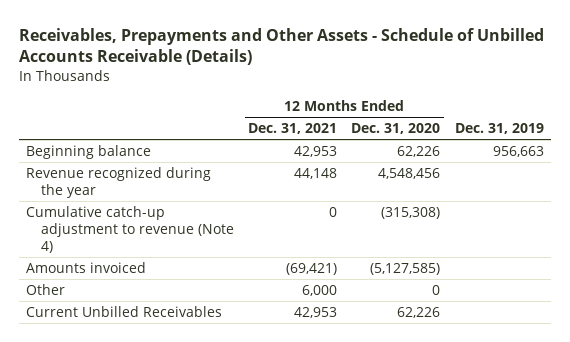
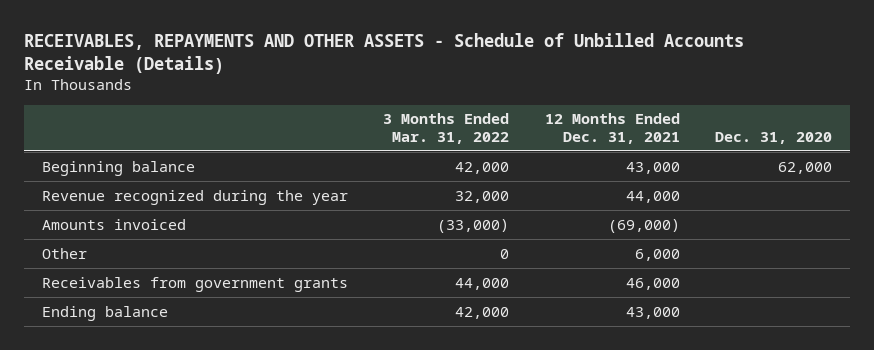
- Receivables, Prepayments and Other Assets - Schedule of Unbilled Accounts Receivable (Details)
+ RECEIVABLES, REPAYMENTS AND OTHER ASSETS - Schedule of Unbilled Accounts Receivable (Details)
- | 12 Months Ended Dec. 31, 2021 | 12 Months Ended Dec. 31, 2020 | Dec. 31, 2019
+ | 3 Months Ended Mar. 31, 2022 | 12 Months Ended Dec. 31, 2021 | Dec. 31, 2020
- Beginning balance | 42,953 | 62,226 | 956,663
- Revenue recognized during the year | 44,148 | 4,548,456 |
- Cumulative catch-up adjustment to revenue (Note 4) | 0 | (315,308) |
- Amounts invoiced | (69,421) | (5,127,585) |
+ Beginning balance | 42,000 | 43,000 | 62,000
+ Revenue recognized during the year | 32,000 | 44,000 |
+ Amounts invoiced | (33,000) | (69,000) |
- Current Unbilled Receivables | 42,953 | 62,226 |
+ Receivables from government grants | 44,000 | 46,000 |
+ Ending balance | 42,000 | 43,000 |

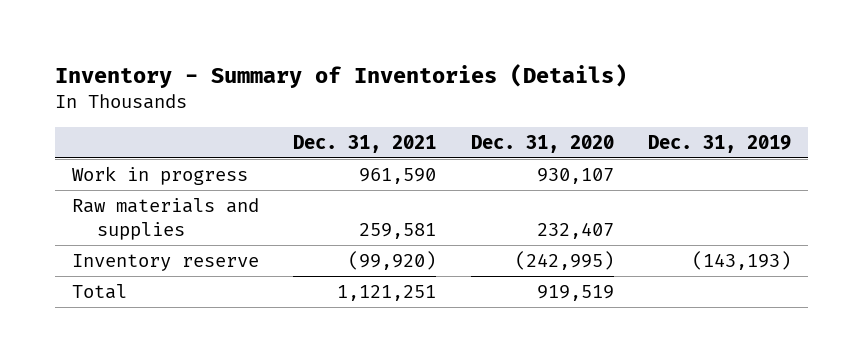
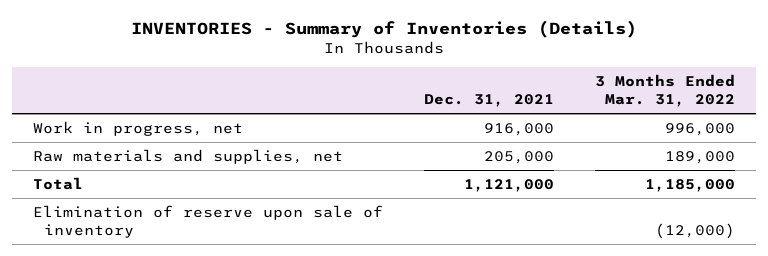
- Inventory - Summary of Inventories (Details)
+ INVENTORIES - Summary of Inventories (Details)
- | Dec. 31, 2021 | Dec. 31, 2020 | Dec. 31, 2019
+ | Dec. 31, 2021 | 3 Months Ended Mar. 31, 2022
- Work in progress | 961,590 | 930,107 |
- Raw materials and supplies | 259,581 | 232,407 |
- Inventory reserve | (99,920) | (242,995) | (143,193)
- Total | 1,121,251 | 919,519 |
+ Work in progress, net | 916,000 | 996,000
+ Raw materials and supplies, net | 205,000 | 189,000
+ Total | 1,121,000 | 1,185,000
+ Elimination of reserve upon sale of inventory | | (12,000)

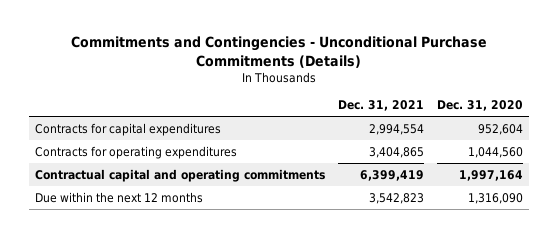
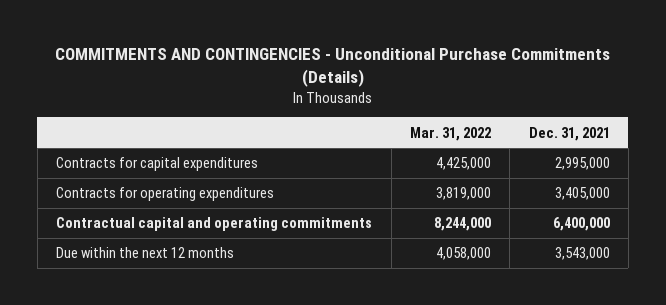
- Commitments and Contingencies - Unconditional Purchase Commitments (Details)
+ COMMITMENTS AND CONTINGENCIES - Unconditional Purchase Commitments (Details)
- | Dec. 31, 2021 | Dec. 31, 2020
+ | Mar. 31, 2022 | Dec. 31, 2021
- Contracts for capital expenditures | 2,994,554 | 952,604
- Contracts for operating expenditures | 3,404,865 | 1,044,560
- Contractual capital and operating commitments | 6,399,419 | 1,997,164
- Due within the next 12 months | 3,542,823 | 1,316,090
+ Contracts for capital expenditures | 4,425,000 | 2,995,000
+ Contracts for operating expenditures | 3,819,000 | 3,405,000
+ Contractual capital and operating commitments | 8,244,000 | 6,400,000
+ Due within the next 12 months | 4,058,000 | 3,543,000

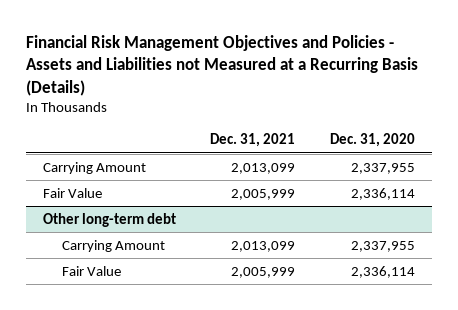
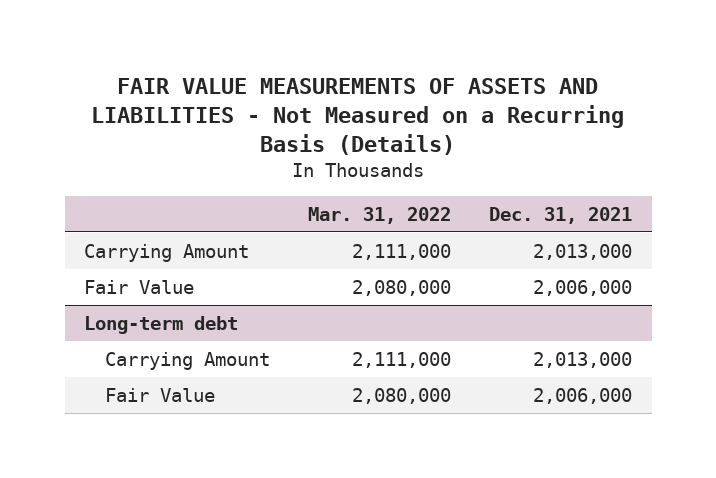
- Financial Risk Management Objectives and Policies - Assets and Liabilities not Measured at a Recurring Basis (Details)
+ FAIR VALUE MEASUREMENTS OF ASSETS AND LIABILITIES - Not Measured on a Recurring Basis (Details)
- | Dec. 31, 2021 | Dec. 31, 2020
+ | Mar. 31, 2022 | Dec. 31, 2021
- Carrying Amount | 2,013,099 | 2,337,955
- Fair Value | 2,005,999 | 2,336,114
- Other long-term debt
- Carrying Amount | 2,013,099 | 2,337,955
- Fair Value | 2,005,999 | 2,336,114
+ Carrying Amount | 2,111,000 | 2,013,000
+ Fair Value | 2,080,000 | 2,006,000
+ Long-term debt
+ Carrying Amount | 2,111,000 | 2,013,000
+ Fair Value | 2,080,000 | 2,006,000

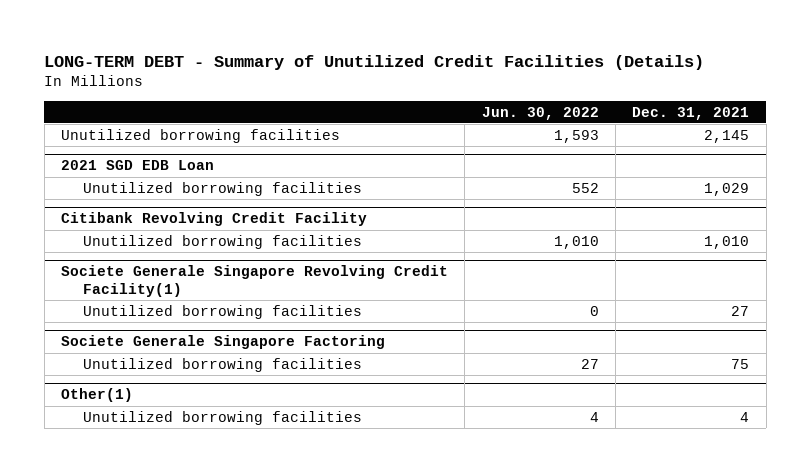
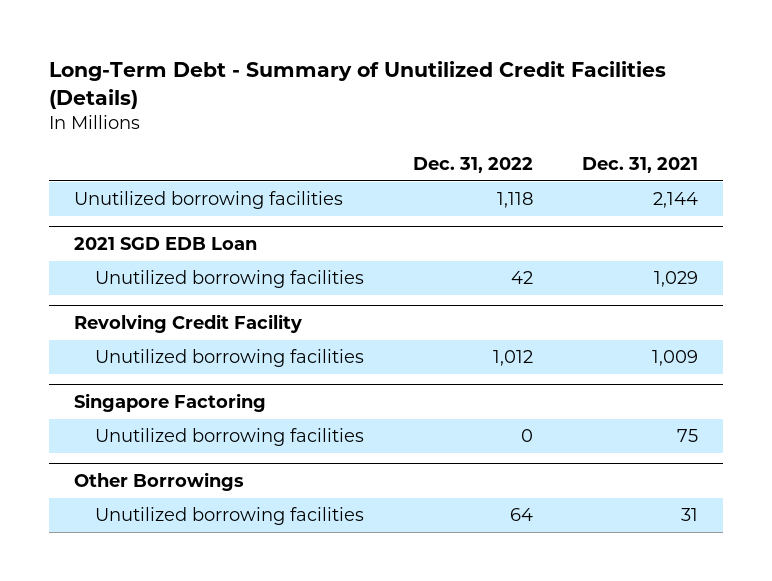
- LONG-TERM DEBT - Summary of Unutilized Credit Facilities (Details)
+ Long-Term Debt - Summary of Unutilized Credit Facilities (Details)
- | Jun. 30, 2022 | Dec. 31, 2021
+ | Dec. 31, 2022 | Dec. 31, 2021
- Unutilized borrowing facilities | 1,593 | 2,145
+ Unutilized borrowing facilities | 1,118 | 2,144
- Citibank Revolving Credit Facility
- Unutilized borrowing facilities | 1,010 | 1,010
- Societe Generale Singapore Revolving Credit Facility(1)
- Unutilized borrowing facilities | 0 | 27
- Societe Generale Singapore Factoring
+ Revolving Credit Facility
+ Unutilized borrowing facilities | 1,012 | 1,009
+ Singapore Factoring
- Other(1)
- Unutilized borrowing facilities | 4 | 4
+ Other Borrowings
+ Unutilized borrowing facilities | 64 | 31

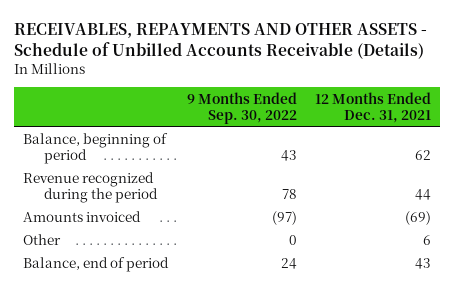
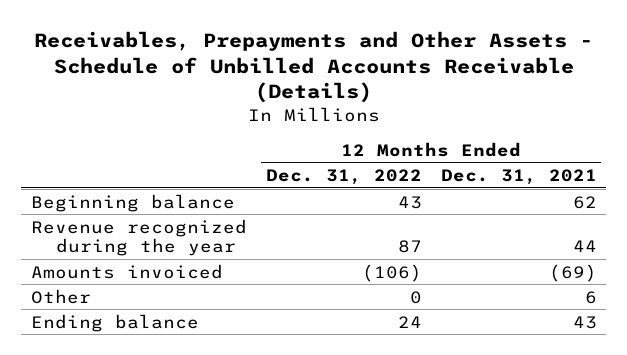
- RECEIVABLES, REPAYMENTS AND OTHER ASSETS - Schedule of Unbilled Accounts Receivable (Details)
+ Receivables, Prepayments and Other Assets - Schedule of Unbilled Accounts Receivable (Details)
- | 9 Months Ended Sep. 30, 2022 | 12 Months Ended Dec. 31, 2021
+ | 12 Months Ended Dec. 31, 2022 | 12 Months Ended Dec. 31, 2021
- Balance, beginning of period | 43 | 62
- Revenue recognized during the period | 78 | 44
+ Beginning balance | 43 | 62
+ Revenue recognized during the year | 87 | 44
- Balance, end of period | 24 | 43
+ Ending balance | 24 | 43

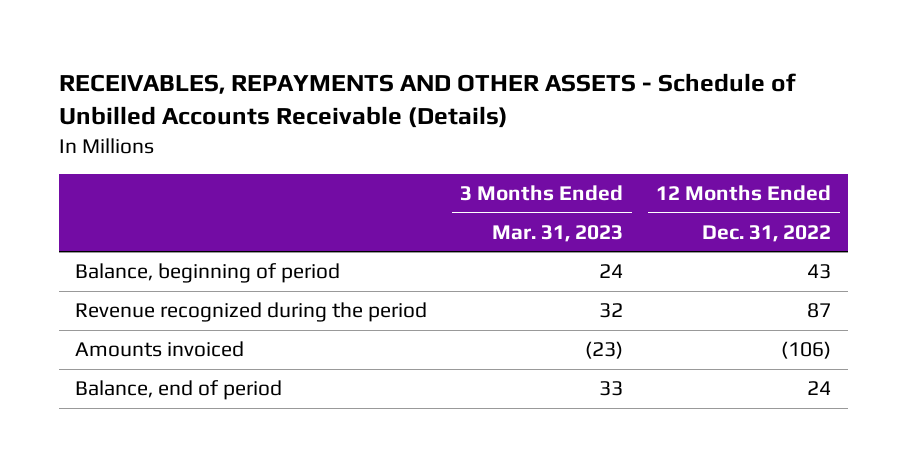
- Receivables, Prepayments and Other Assets - Schedule of Unbilled Accounts Receivable (Details)
+ RECEIVABLES, REPAYMENTS AND OTHER ASSETS - Schedule of Unbilled Accounts Receivable (Details)
- | 12 Months Ended Dec. 31, 2022 | 12 Months Ended Dec. 31, 2021
+ | 3 Months Ended Mar. 31, 2023 | 12 Months Ended Dec. 31, 2022
- Beginning balance | 43 | 62
- Revenue recognized during the year | 87 | 44
+ Balance, beginning of period | 24 | 43
+ Revenue recognized during the period | 32 | 87
- Other | 0 | 6
- Ending balance | 24 | 43
+ Balance, end of period | 33 | 24

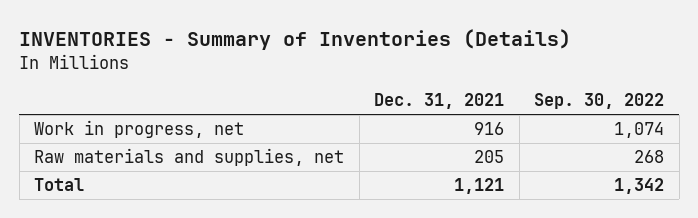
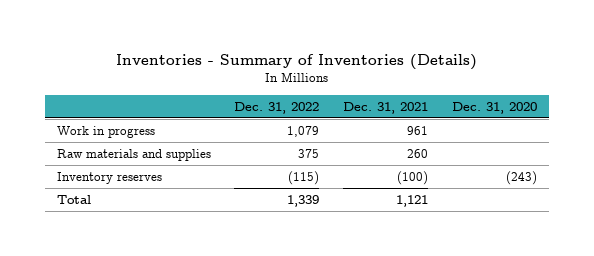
- INVENTORIES - Summary of Inventories (Details)
+ Inventories - Summary of Inventories (Details)
- | Dec. 31, 2021 | Sep. 30, 2022
+ | Dec. 31, 2022 | Dec. 31, 2021 | Dec. 31, 2020
- Work in progress, net | 916 | 1,074
- Raw materials and supplies, net | 205 | 268
+ Work in progress | 1,079 | 961 |
+ Raw materials and supplies | 375 | 260 |
+ Inventory reserves | (115) | (100) | (243)

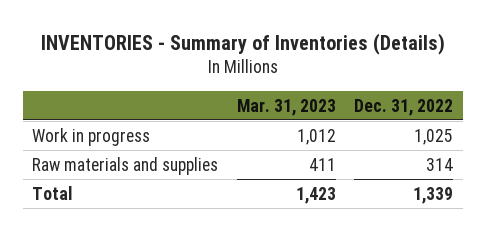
- Inventories - Summary of Inventories (Details)
+ INVENTORIES - Summary of Inventories (Details)
- | Dec. 31, 2022 | Dec. 31, 2021 | Dec. 31, 2020
+ | Mar. 31, 2023 | Dec. 31, 2022
- Work in progress | 1,079 | 961 |
- Raw materials and supplies | 375 | 260 |
- Inventory reserves | (115) | (100) | (243)
+ Work in progress | 1,012 | 1,025
+ Raw materials and supplies | 411 | 314

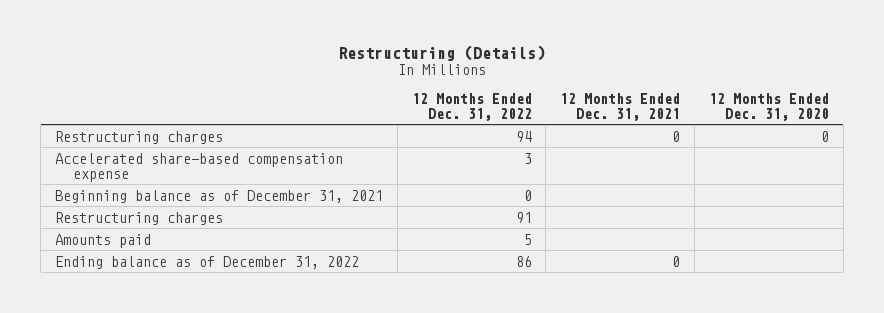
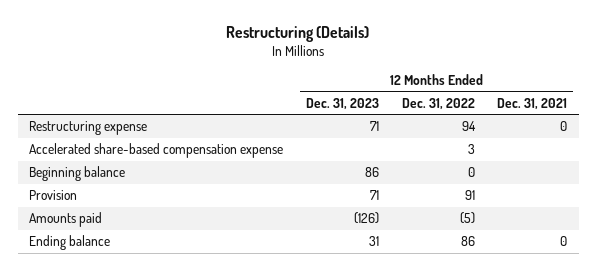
- | 12 Months Ended Dec. 31, 2022 | 12 Months Ended Dec. 31, 2021 | 12 Months Ended Dec. 31, 2020
+ | 12 Months Ended Dec. 31, 2023 | 12 Months Ended Dec. 31, 2022 | 12 Months Ended Dec. 31, 2021
- Restructuring charges | 94 | 0 | 0
+ Restructuring expense | 71 | 94 | 0
- Beginning balance as of December 31, 2021 | 0 | |
- Restructuring charges | 91 | |
- Amounts paid | 5 | |
- Ending balance as of December 31, 2022 | 86 | 0 |
+ Beginning balance | 86 | 0 |
+ Provision | 71 | 91 |
+ Amounts paid | (126) | (5) |
+ Ending balance | 31 | 86 | 0

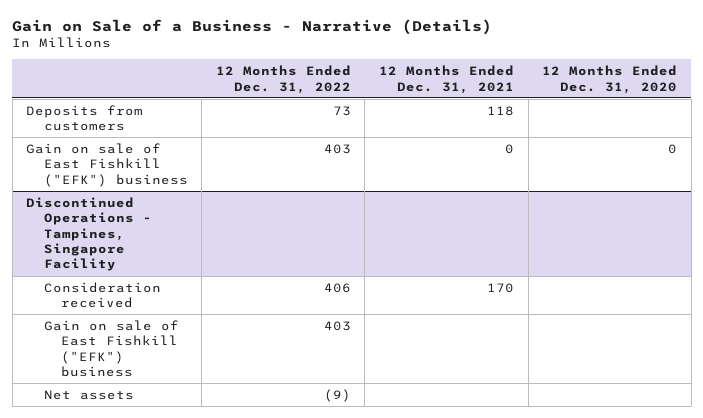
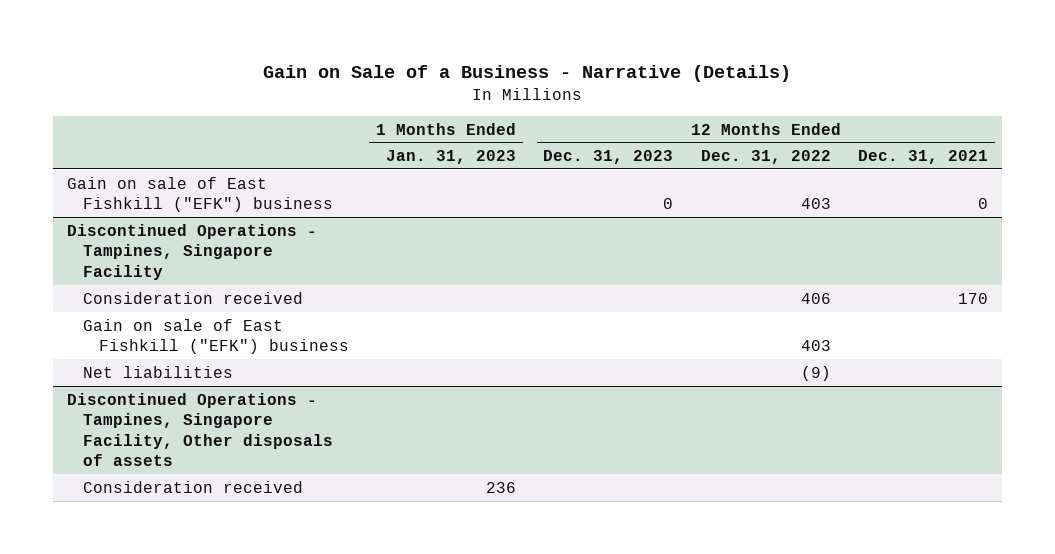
- | 12 Months Ended Dec. 31, 2022 | 12 Months Ended Dec. 31, 2021 | 12 Months Ended Dec. 31, 2020
+ | 1 Months Ended Jan. 31, 2023 | 12 Months Ended Dec. 31, 2023 | 12 Months Ended Dec. 31, 2022 | 12 Months Ended Dec. 31, 2021
- Deposits from customers | 73 | 118 |
@ Discontinued Operations - Tampines, Singapore Facility
- Net assets | (9) | |
+ Net liabilities | | | (9) |
+ Discontinued Operations - Tampines, Singapore Facility, Other disposals of assets
+ Consideration received | 236 | | |

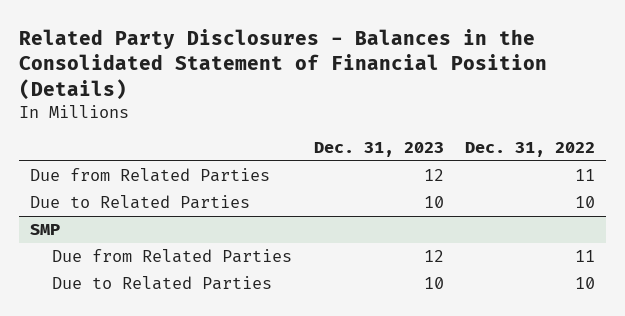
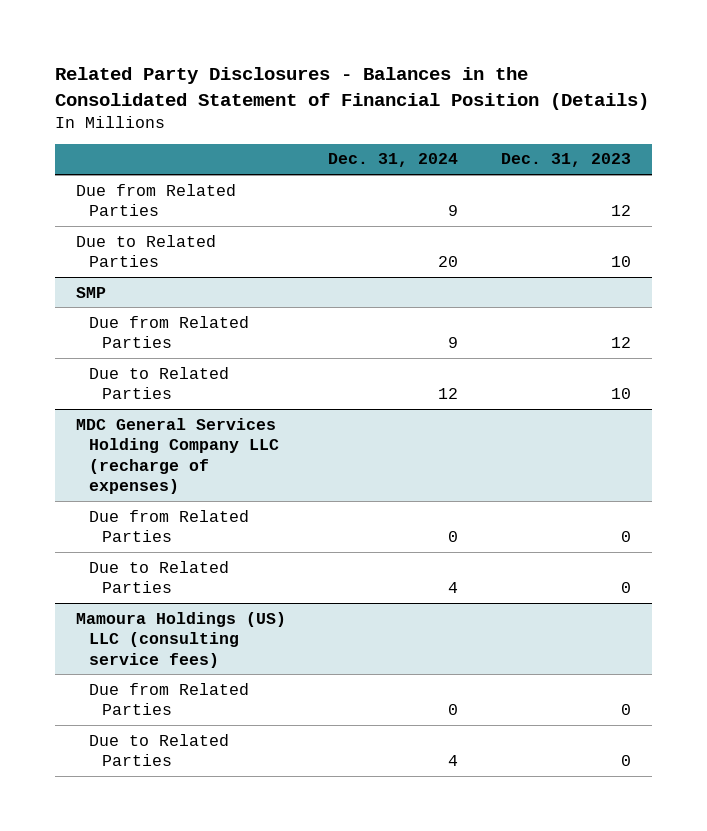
- | Dec. 31, 2023 | Dec. 31, 2022
+ | Dec. 31, 2024 | Dec. 31, 2023
+ MDC General Services Holding Company LLC (recharge of expenses)
+ Due from Related Parties | 0 | 0
+ Due to Related Parties | 4 | 0
+ Mamoura Holdings (US) LLC (consulting service fees)
+ Due from Related Parties | 0 | 0
+ Due to Related Parties | 4 | 0

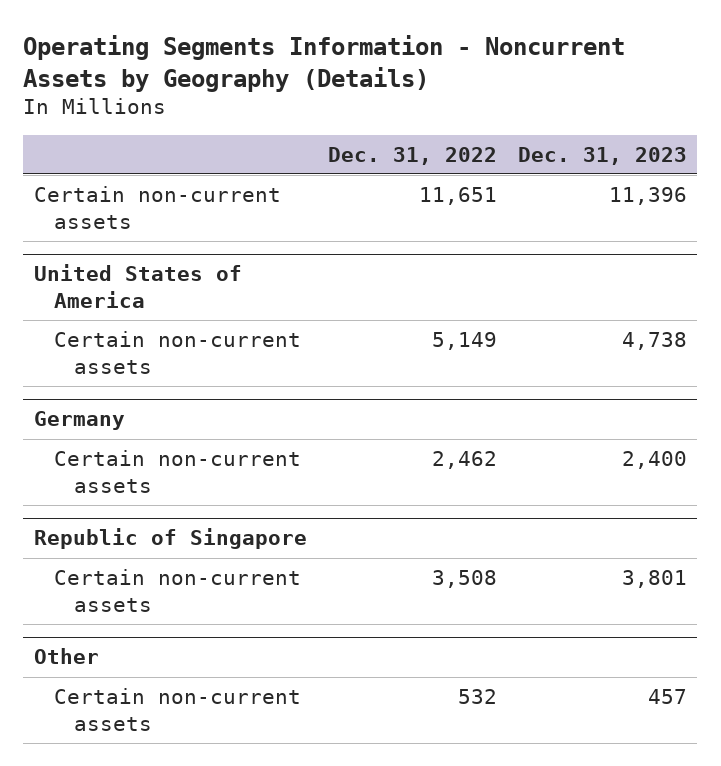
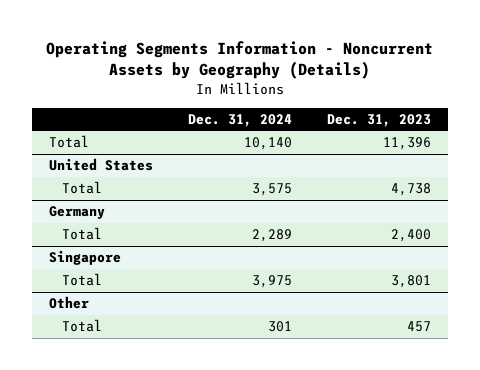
- | Dec. 31, 2022 | Dec. 31, 2023
+ | Dec. 31, 2024 | Dec. 31, 2023
- Certain non-current assets | 11,651 | 11,396
- United States of America
- Certain non-current assets | 5,149 | 4,738
+ Total | 10,140 | 11,396
+ United States
+ Total | 3,575 | 4,738
@ Germany
- Certain non-current assets | 2,462 | 2,400
- Republic of Singapore
- Certain non-current assets | 3,508 | 3,801
@ Germany
+ Total | 2,289 | 2,400
+ Singapore
+ Total | 3,975 | 3,801
@ Other
- Certain non-current assets | 532 | 457
+ Total | 301 | 457

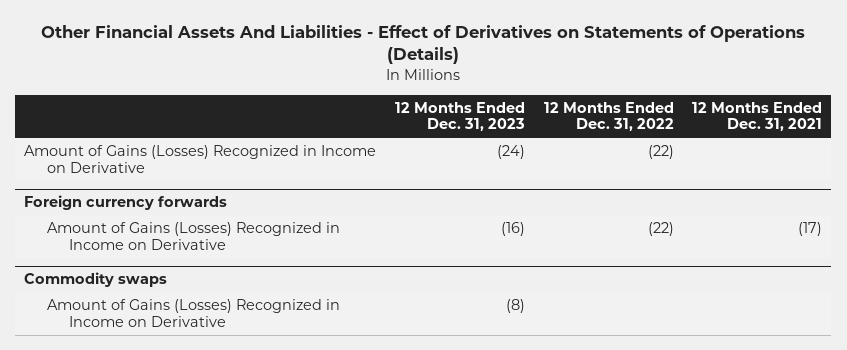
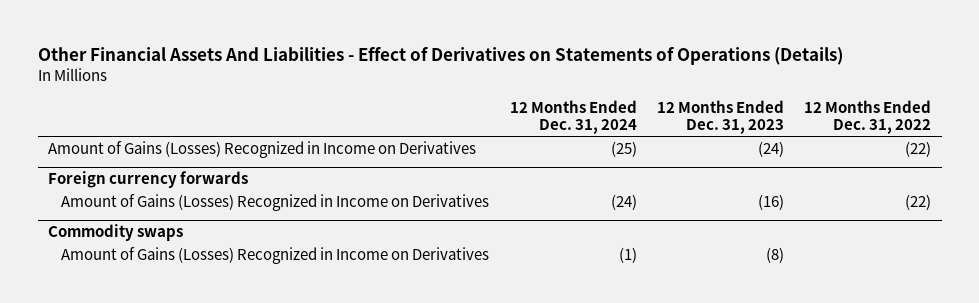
- | 12 Months Ended Dec. 31, 2023 | 12 Months Ended Dec. 31, 2022 | 12 Months Ended Dec. 31, 2021
+ | 12 Months Ended Dec. 31, 2024 | 12 Months Ended Dec. 31, 2023 | 12 Months Ended Dec. 31, 2022
- Amount of Gains (Losses) Recognized in Income on Derivative | (24) | (22) |
+ Amount of Gains (Losses) Recognized in Income on Derivatives | (25) | (24) | (22)
@ Foreign currency forwards
- Amount of Gains (Losses) Recognized in Income on Derivative | (16) | (22) | (17)
+ Amount of Gains (Losses) Recognized in Income on Derivatives | (24) | (16) | (22)
@ Commodity swaps
- Amount of Gains (Losses) Recognized in Income on Derivative | (8) | |
+ Amount of Gains (Losses) Recognized in Income on Derivatives | (1) | (8) |

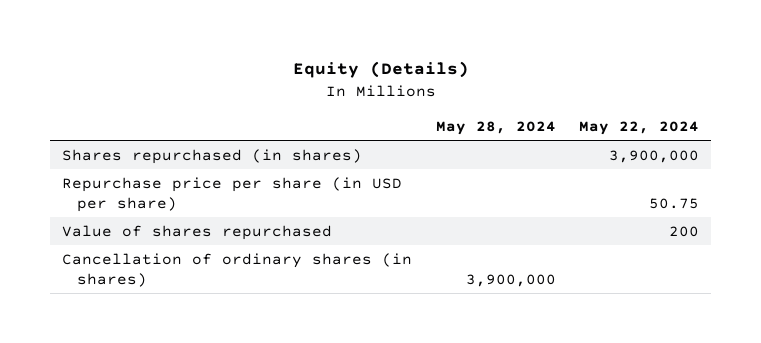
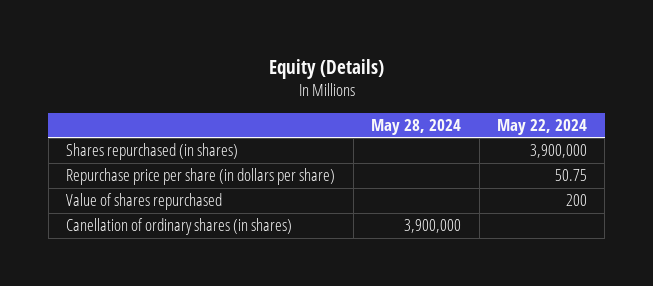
- Repurchase price per share (in USD per share) | | 50.75
+ Repurchase price per share (in dollars per share) | | 50.75
- Cancellation of ordinary shares (in shares) | 3,900,000 |
+ Canellation of ordinary shares (in shares) | 3,900,000 |

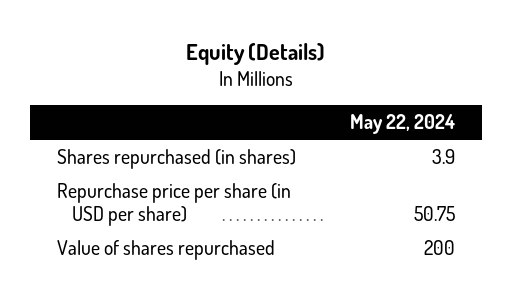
- | May 28, 2024 | May 22, 2024
+ | May 22, 2024
- Shares repurchased (in shares) | | 3,900,000
- Repurchase price per share (in dollars per share) | | 50.75
+ Shares repurchased (in shares) | 3.9
+ Repurchase price per share (in USD per share) | 50.75
- Canellation of ordinary shares (in shares) | 3,900,000 |

